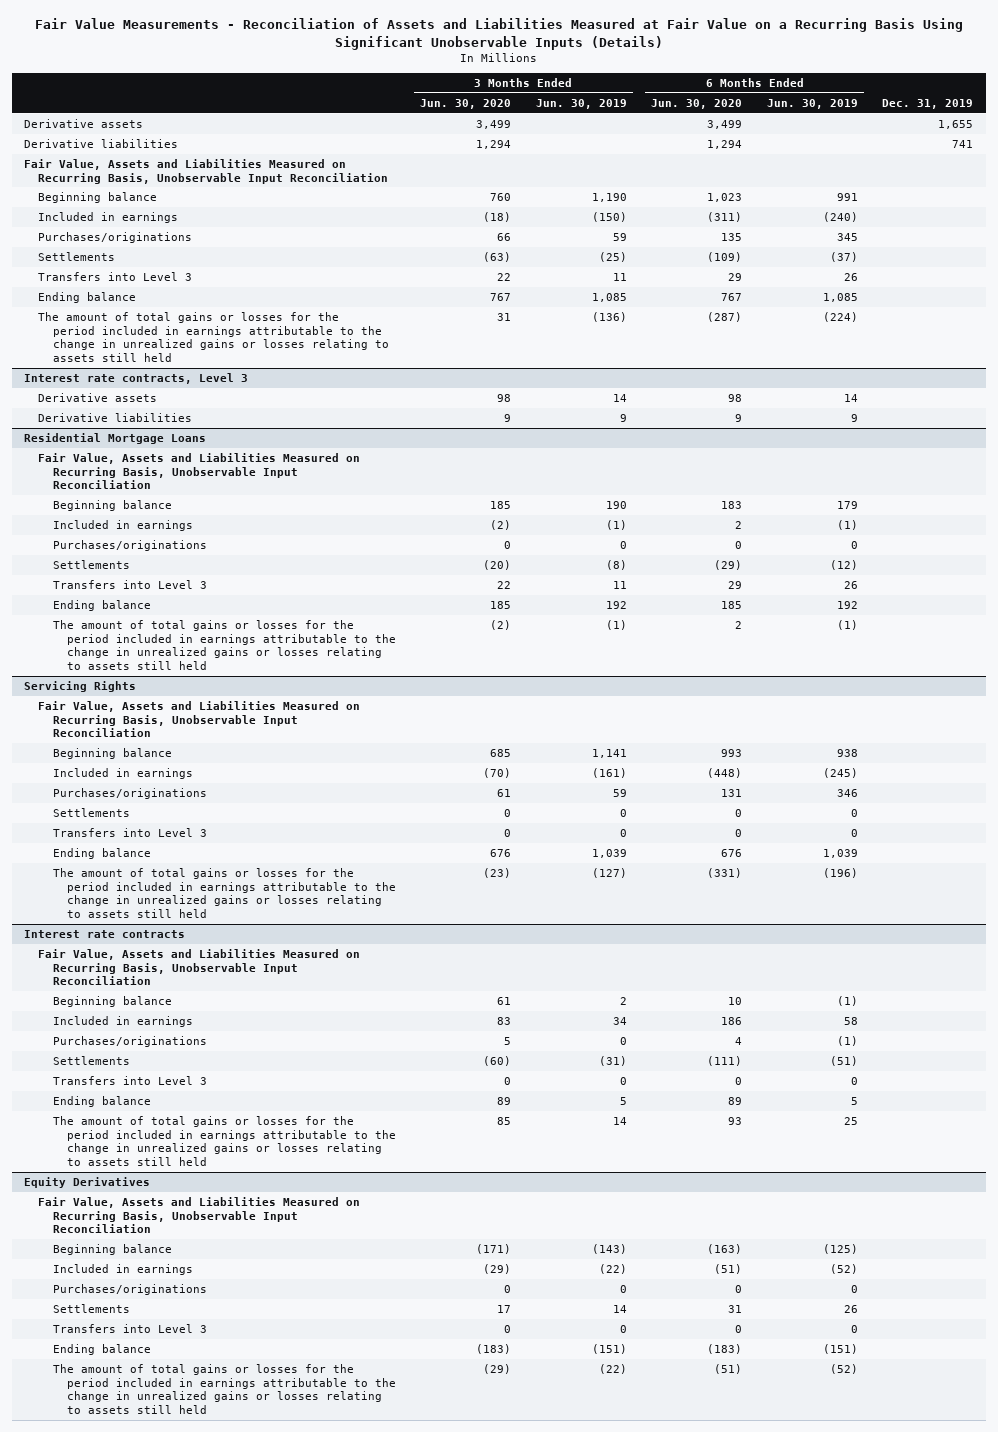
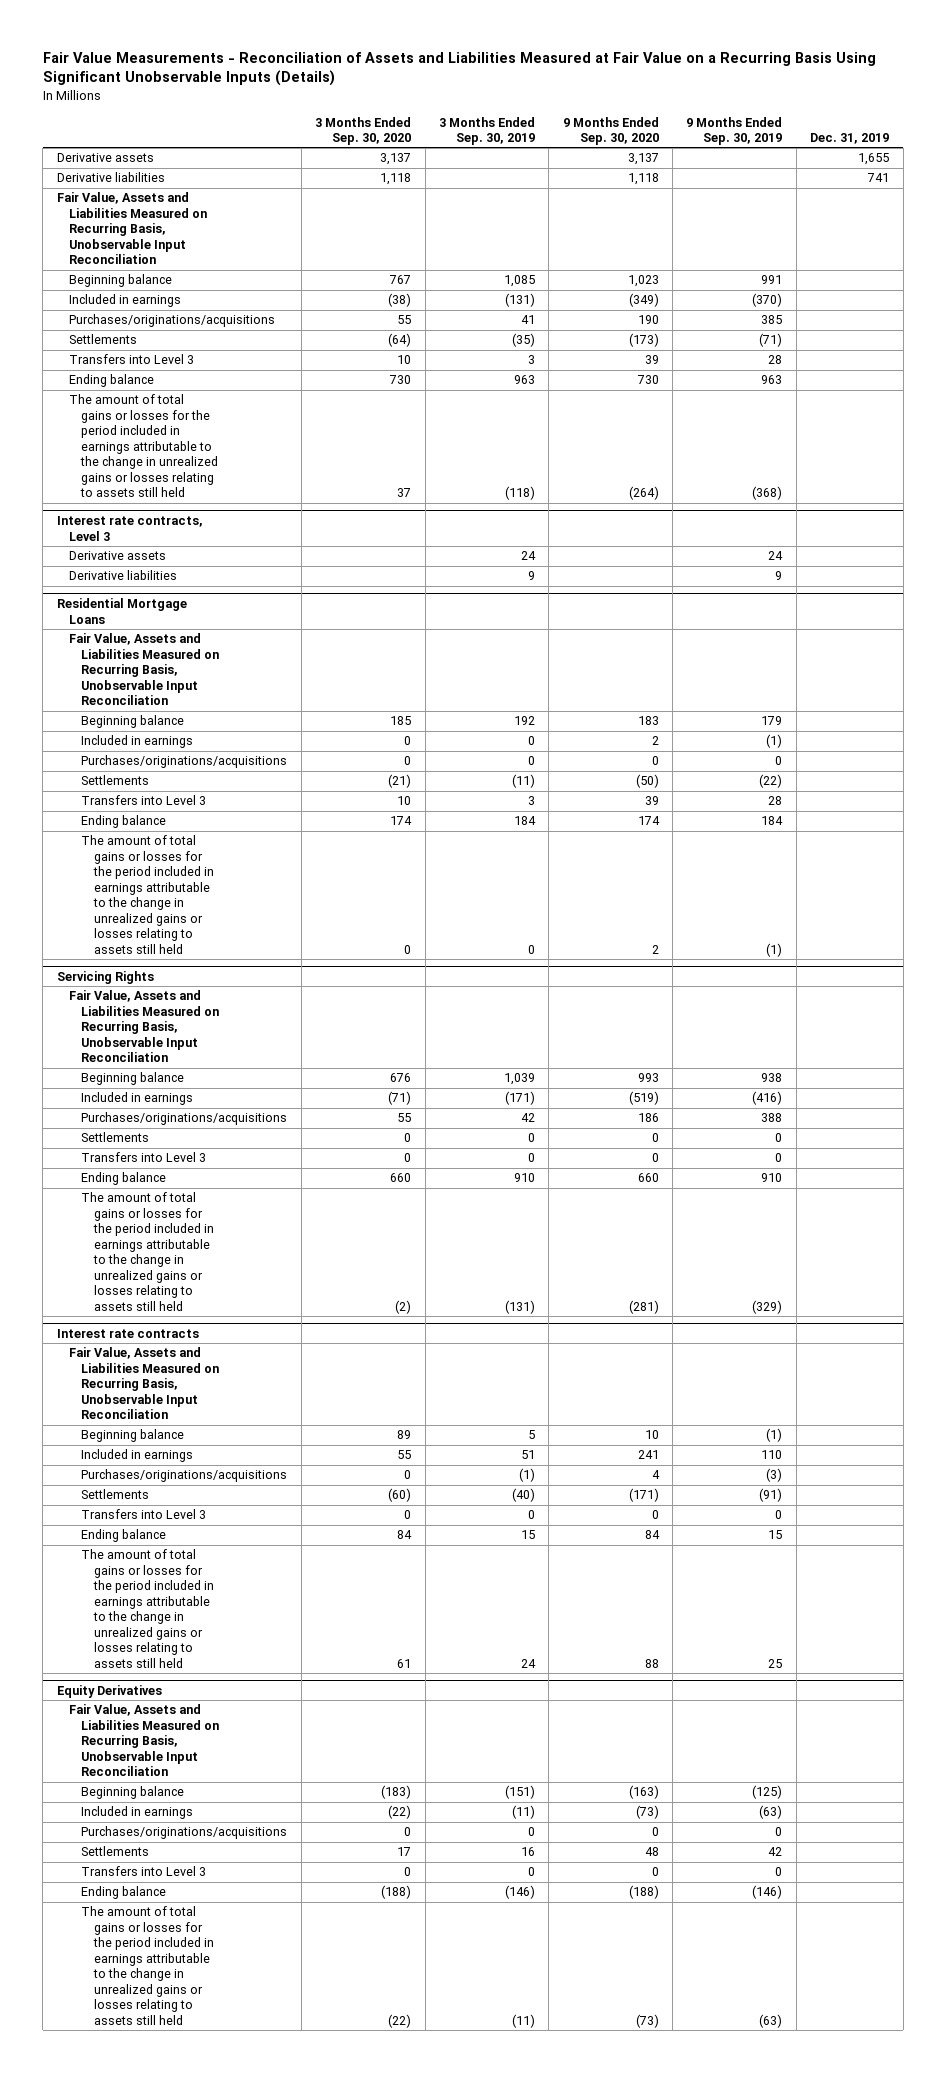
- | 3 Months Ended Jun. 30, 2020 | 3 Months Ended Jun. 30, 2019 | 6 Months Ended Jun. 30, 2020 | 6 Months Ended Jun. 30, 2019 | Dec. 31, 2019
+ | 3 Months Ended Sep. 30, 2020 | 3 Months Ended Sep. 30, 2019 | 9 Months Ended Sep. 30, 2020 | 9 Months Ended Sep. 30, 2019 | Dec. 31, 2019
- Purchases/originations | 66 | 59 | 135 | 345 |
+ Purchases/originations/acquisitions | 55 | 41 | 190 | 385 |
@ Residential Mortgage Loans
- Purchases/originations | 0 | 0 | 0 | 0 |
+ Purchases/originations/acquisitions | 0 | 0 | 0 | 0 |
@ Servicing Rights
- Purchases/originations | 61 | 59 | 131 | 346 |
+ Purchases/originations/acquisitions | 55 | 42 | 186 | 388 |
@ Interest rate contracts
- Purchases/originations | 5 | 0 | 4 | (1) |
+ Purchases/originations/acquisitions | 0 | (1) | 4 | (3) |
@ Equity Derivatives
- Purchases/originations | 0 | 0 | 0 | 0 |
+ Purchases/originations/acquisitions | 0 | 0 | 0 | 0 |

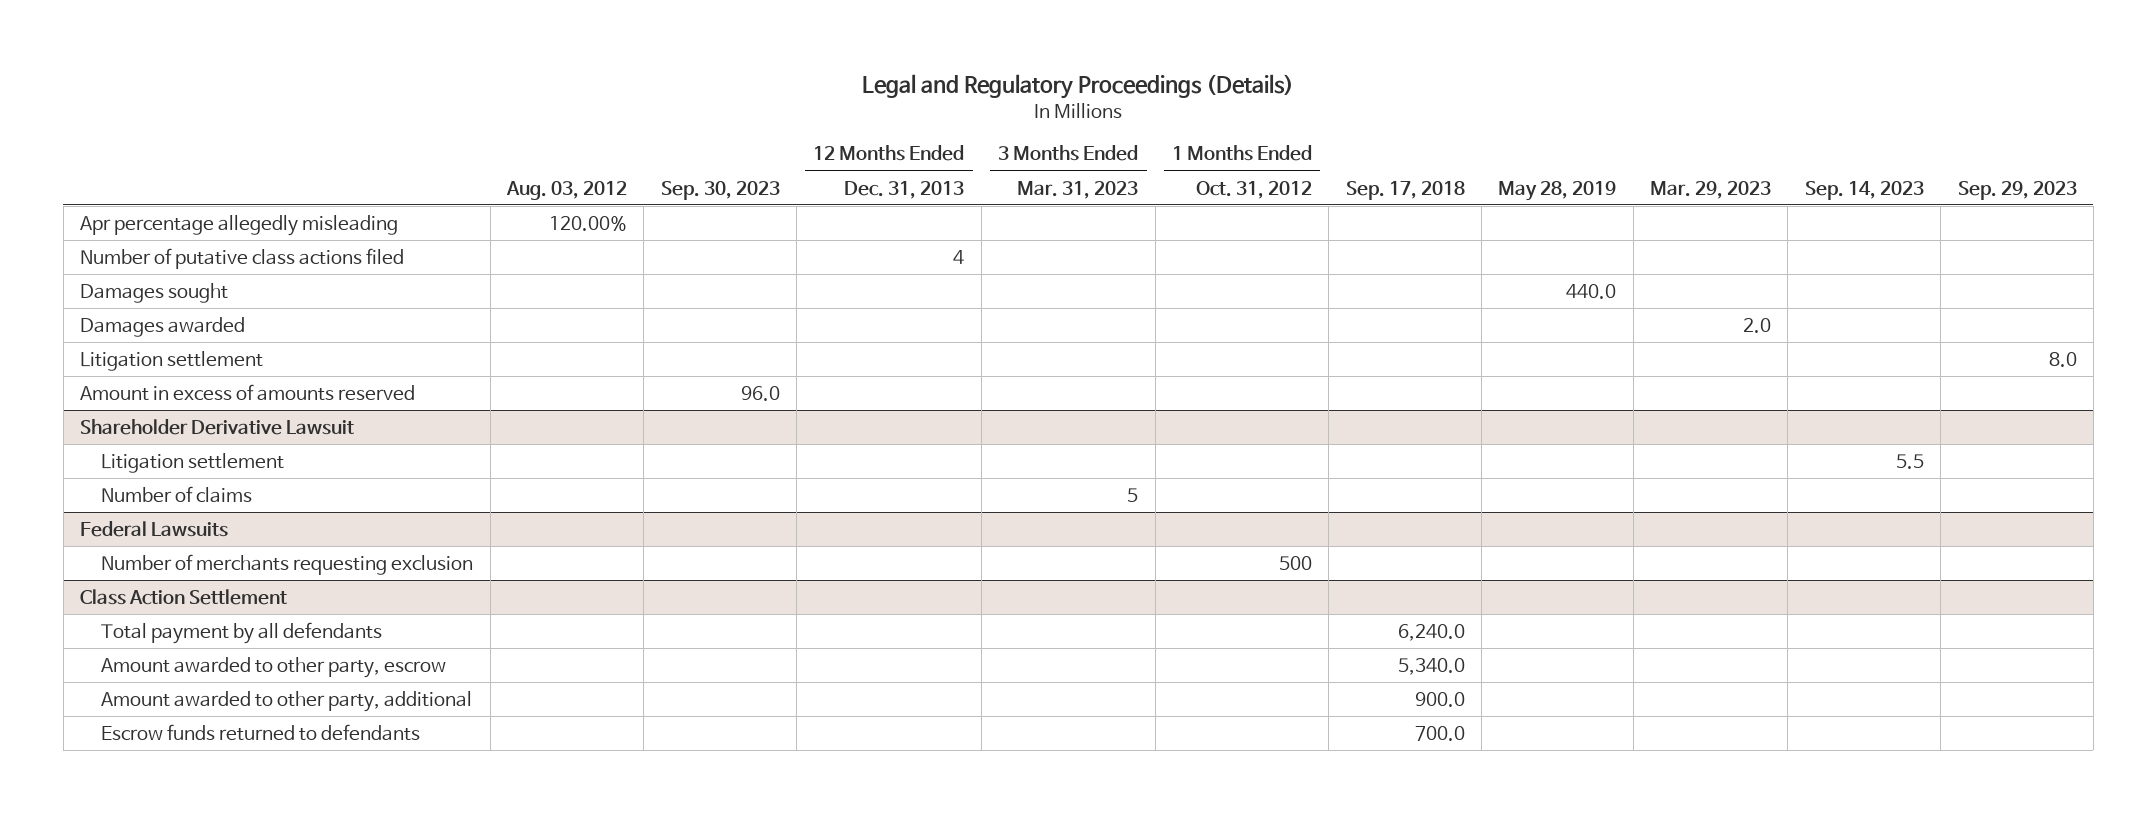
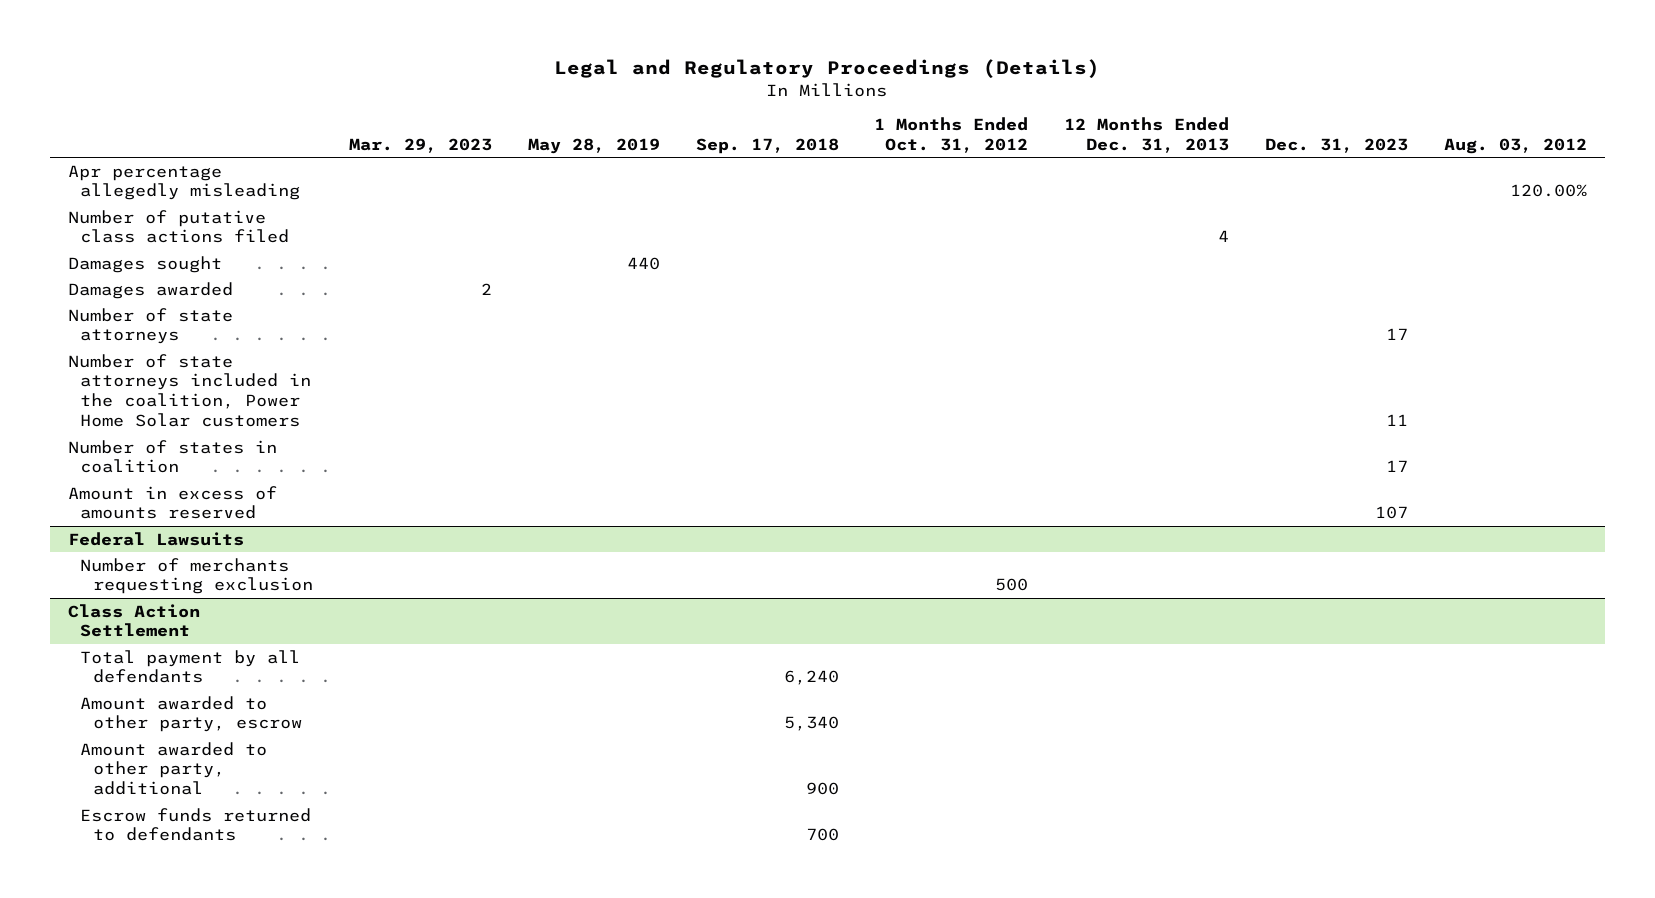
- | Aug. 03, 2012 | Sep. 30, 2023 | 12 Months Ended Dec. 31, 2013 | 3 Months Ended Mar. 31, 2023 | 1 Months Ended Oct. 31, 2012 | Sep. 17, 2018 | May 28, 2019 | Mar. 29, 2023 | Sep. 14, 2023 | Sep. 29, 2023
+ | Mar. 29, 2023 | May 28, 2019 | Sep. 17, 2018 | 1 Months Ended Oct. 31, 2012 | 12 Months Ended Dec. 31, 2013 | Dec. 31, 2023 | Aug. 03, 2012
- Damages sought | | | | | | | 440.0 | | |
- Damages awarded | | | | | | | | 2.0 | |
- Litigation settlement | | | | | | | | | | 8.0
+ Damages sought | | 440 | | | | |
+ Damages awarded | 2 | | | | | |
+ Number of state attorneys | | | | | | 17 |
+ Number of state attorneys included in the coalition, Power Home Solar customers | | | | | | 11 |
+ Number of states in coalition | | | | | | 17 |
- Shareholder Derivative Lawsuit
- Litigation settlement | | | | | | | | | 5.5 |
- Number of claims | | | | 5 | | | | | |
@ Class Action Settlement
- Total payment by all defendants | | | | | | 6,240.0 | | | |
- Amount awarded to other party, escrow | | | | | | 5,340.0 | | | |
- Amount awarded to other party, additional | | | | | | 900.0 | | | |
- Escrow funds returned to defendants | | | | | | 700.0 | | | |
+ Total payment by all defendants | | | 6,240 | | | |
+ Amount awarded to other party, escrow | | | 5,340 | | | |
+ Amount awarded to other party, additional | | | 900 | | | |
+ Escrow funds returned to defendants | | | 700 | | | |

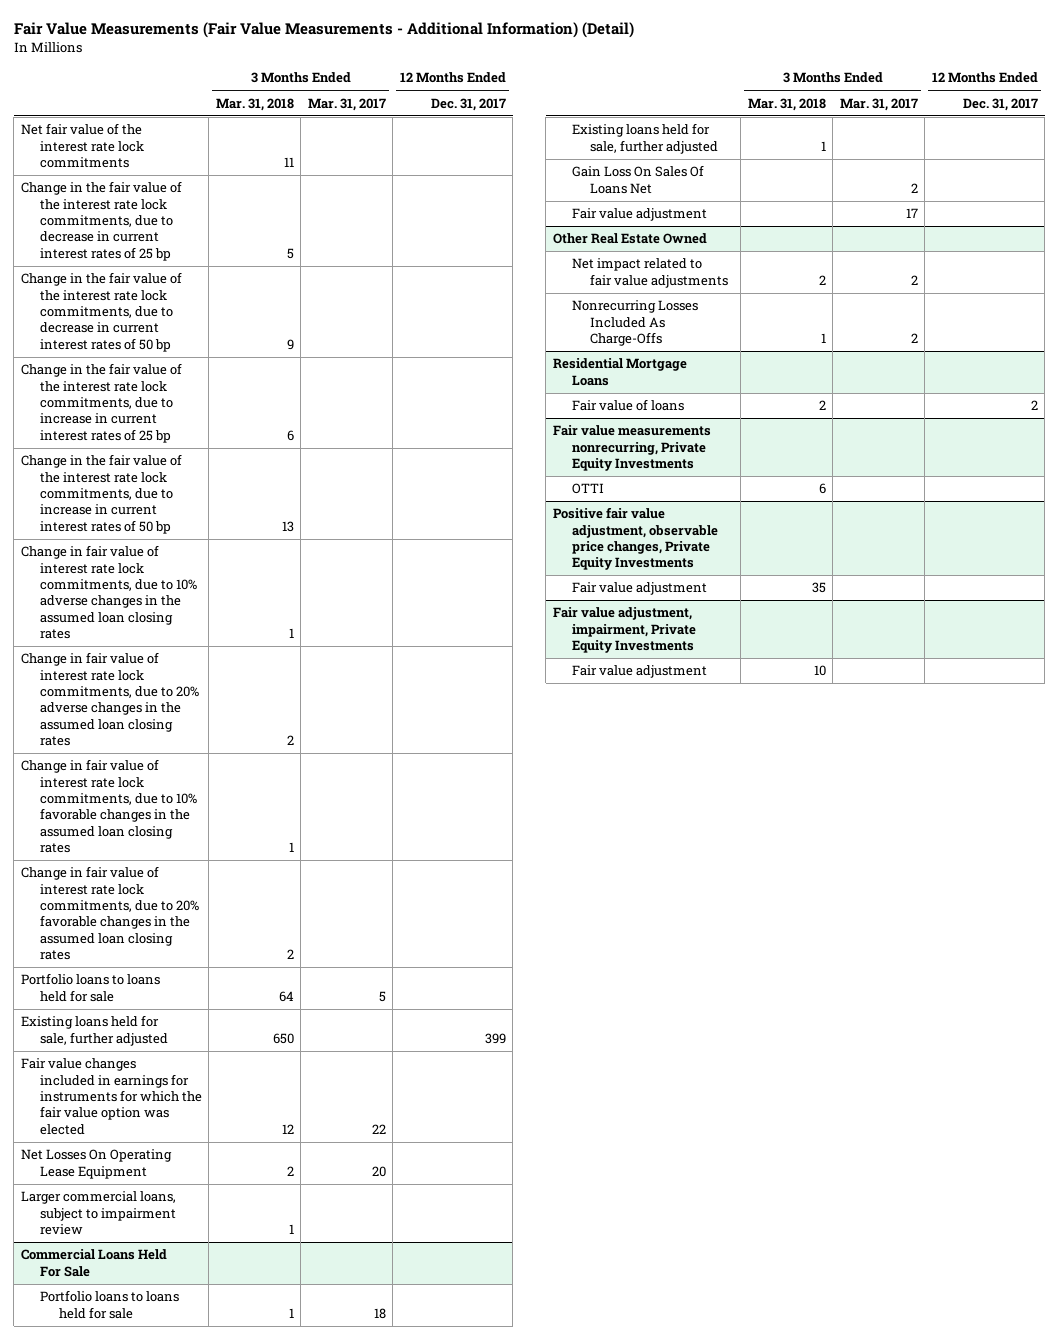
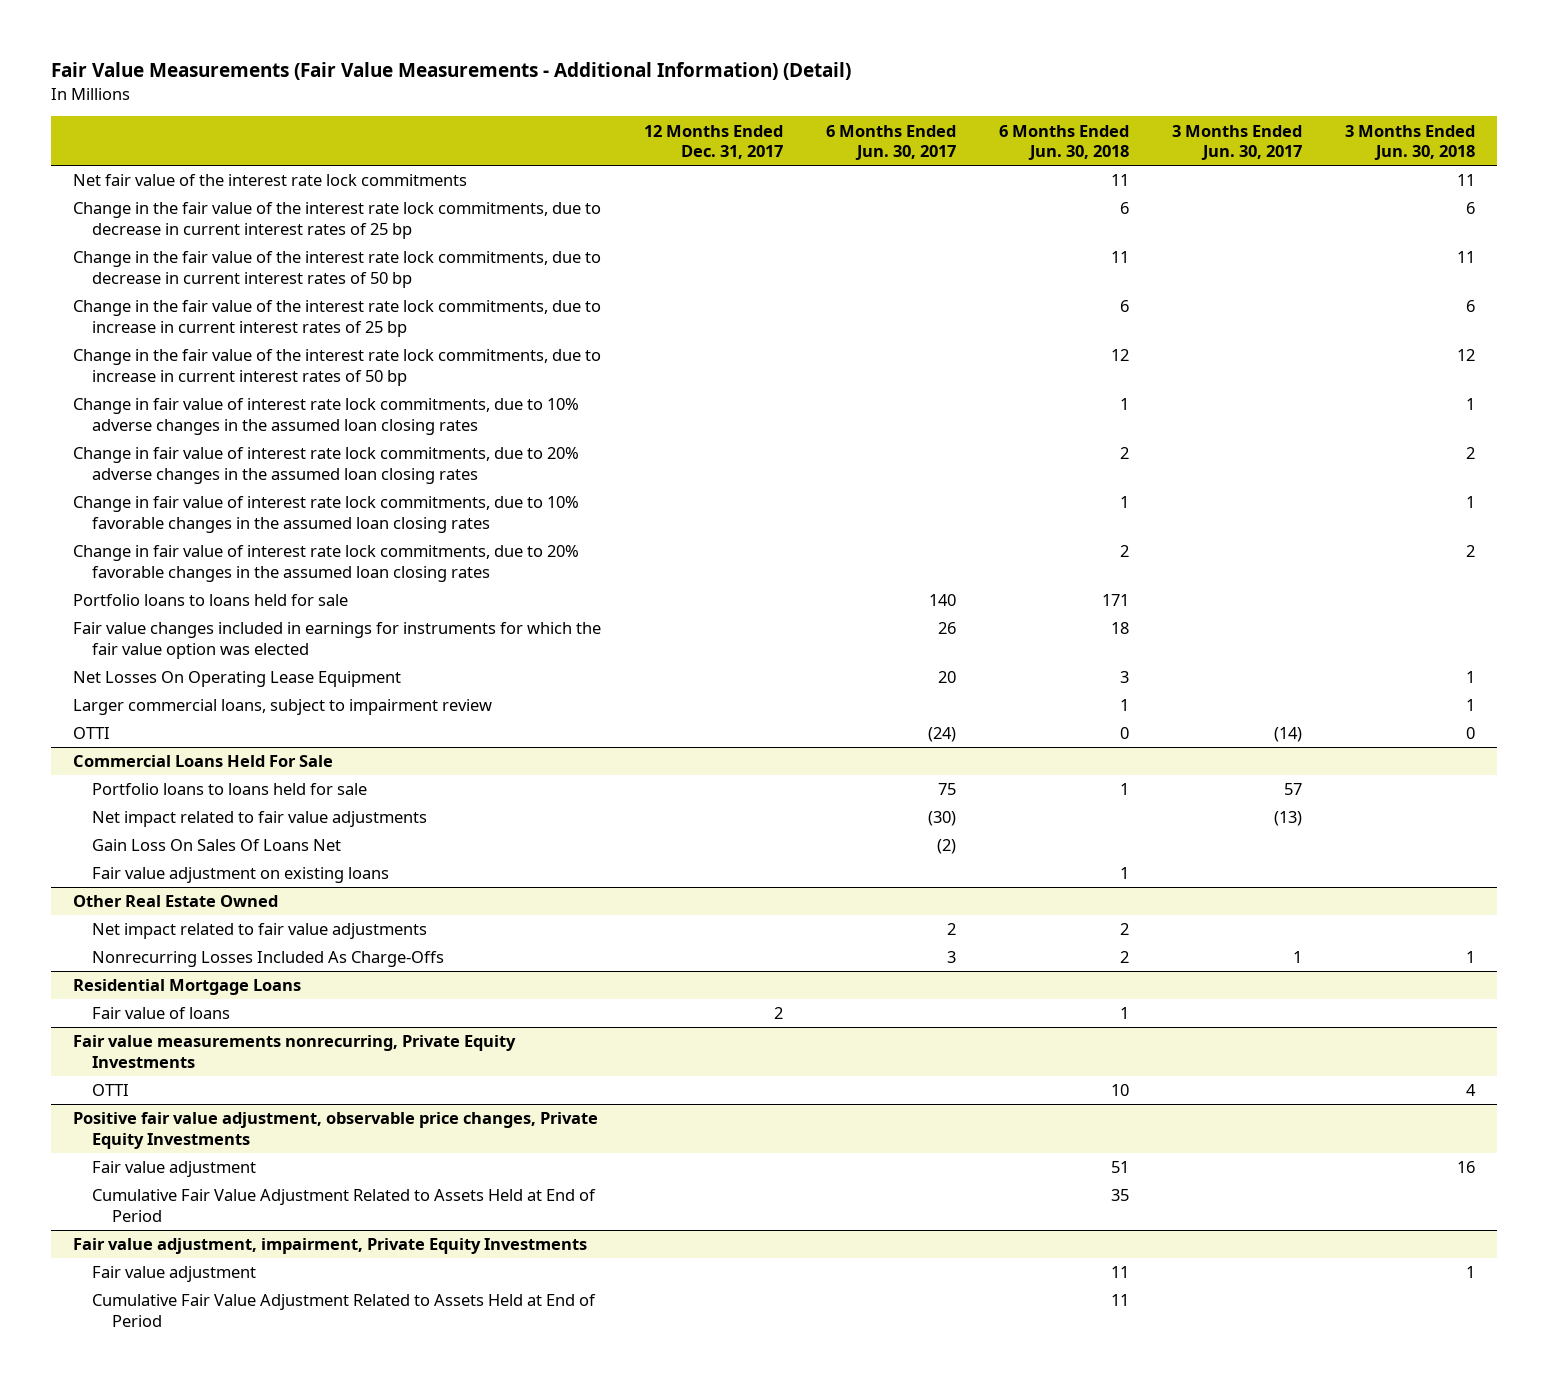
- | 3 Months Ended Mar. 31, 2018 | 3 Months Ended Mar. 31, 2017 | 12 Months Ended Dec. 31, 2017
+ | 12 Months Ended Dec. 31, 2017 | 6 Months Ended Jun. 30, 2017 | 6 Months Ended Jun. 30, 2018 | 3 Months Ended Jun. 30, 2017 | 3 Months Ended Jun. 30, 2018
- Existing loans held for sale, further adjusted | 650 | | 399
+ OTTI | | (24) | 0 | (14) | 0
@ Commercial Loans Held For Sale
- Existing loans held for sale, further adjusted | 1 | |
+ Net impact related to fair value adjustments | | (30) | | (13) |
- Fair value adjustment | | 17 |
+ Fair value adjustment on existing loans | | | 1 | |
@ Positive fair value adjustment, observable price changes, Private Equity Investments
+ Cumulative Fair Value Adjustment Related to Assets Held at End of Period | | | 35 | |
@ Fair value adjustment, impairment, Private Equity Investments
+ Cumulative Fair Value Adjustment Related to Assets Held at End of Period | | | 11 | |

